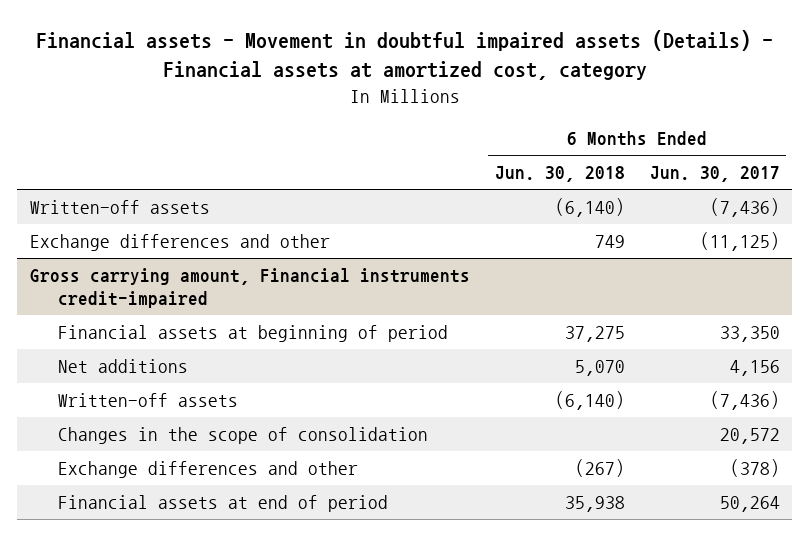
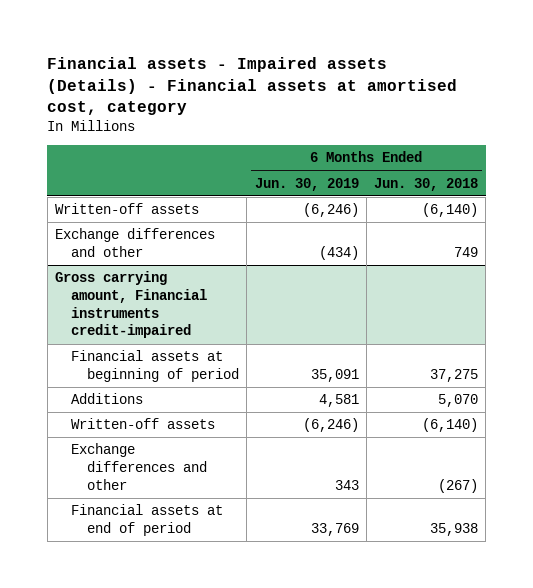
- Financial assets - Movement in doubtful impaired assets (Details) - Financial assets at amortized cost, category
+ Financial assets - Impaired assets (Details) - Financial assets at amortised cost, category
- | 6 Months Ended Jun. 30, 2018 | 6 Months Ended Jun. 30, 2017
+ | 6 Months Ended Jun. 30, 2019 | 6 Months Ended Jun. 30, 2018
@ Gross carrying amount, Financial instruments credit-impaired
- Net additions | 5,070 | 4,156
+ Additions | 4,581 | 5,070
- Changes in the scope of consolidation | | 20,572

